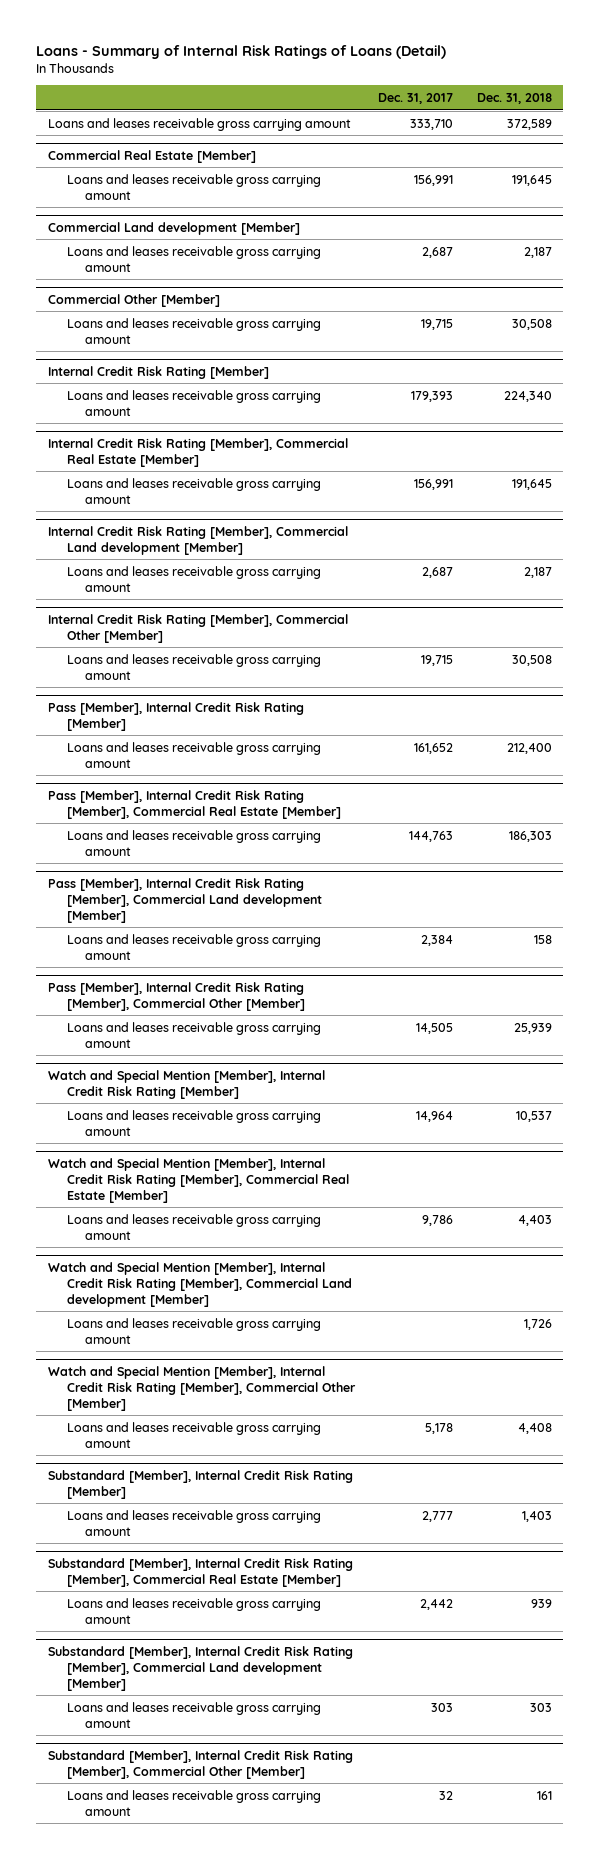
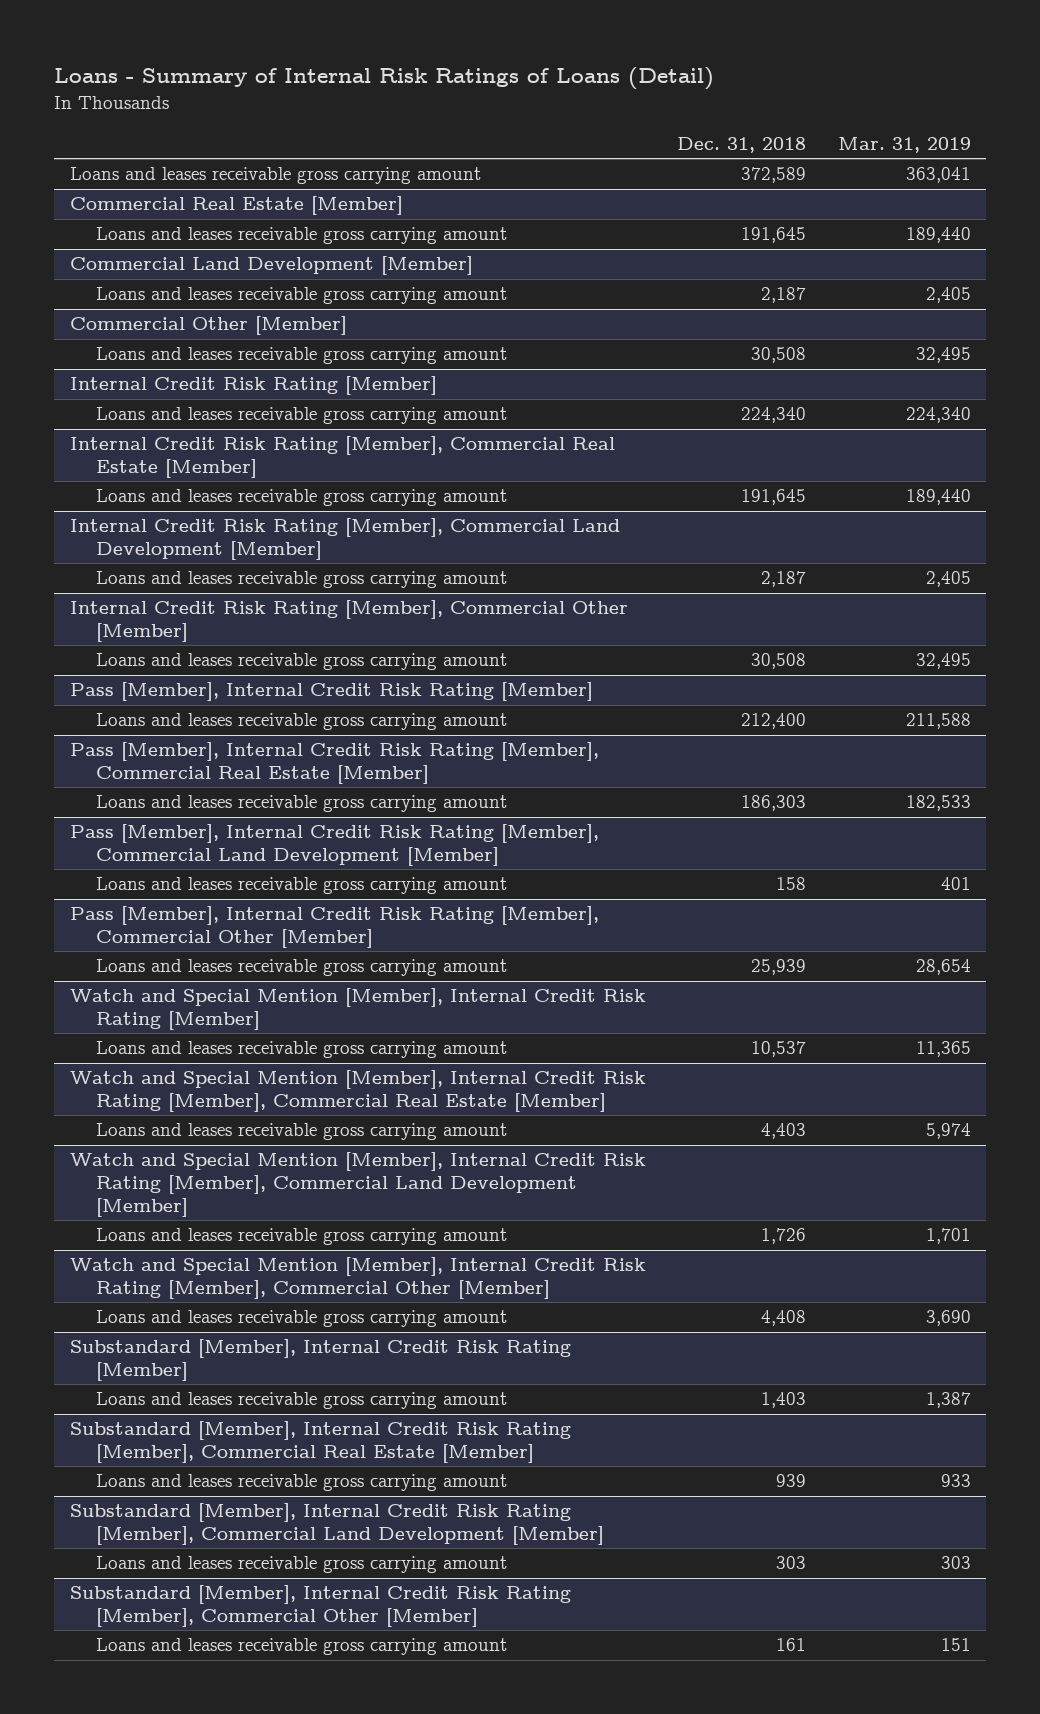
- | Dec. 31, 2017 | Dec. 31, 2018
+ | Dec. 31, 2018 | Mar. 31, 2019
- Commercial Land development [Member]
+ Commercial Land Development [Member]
- Internal Credit Risk Rating [Member], Commercial Land development [Member]
+ Internal Credit Risk Rating [Member], Commercial Land Development [Member]
- Pass [Member], Internal Credit Risk Rating [Member], Commercial Land development [Member]
+ Pass [Member], Internal Credit Risk Rating [Member], Commercial Land Development [Member]
- Watch and Special Mention [Member], Internal Credit Risk Rating [Member], Commercial Land development [Member]
+ Watch and Special Mention [Member], Internal Credit Risk Rating [Member], Commercial Land Development [Member]
- Substandard [Member], Internal Credit Risk Rating [Member], Commercial Land development [Member]
+ Substandard [Member], Internal Credit Risk Rating [Member], Commercial Land Development [Member]

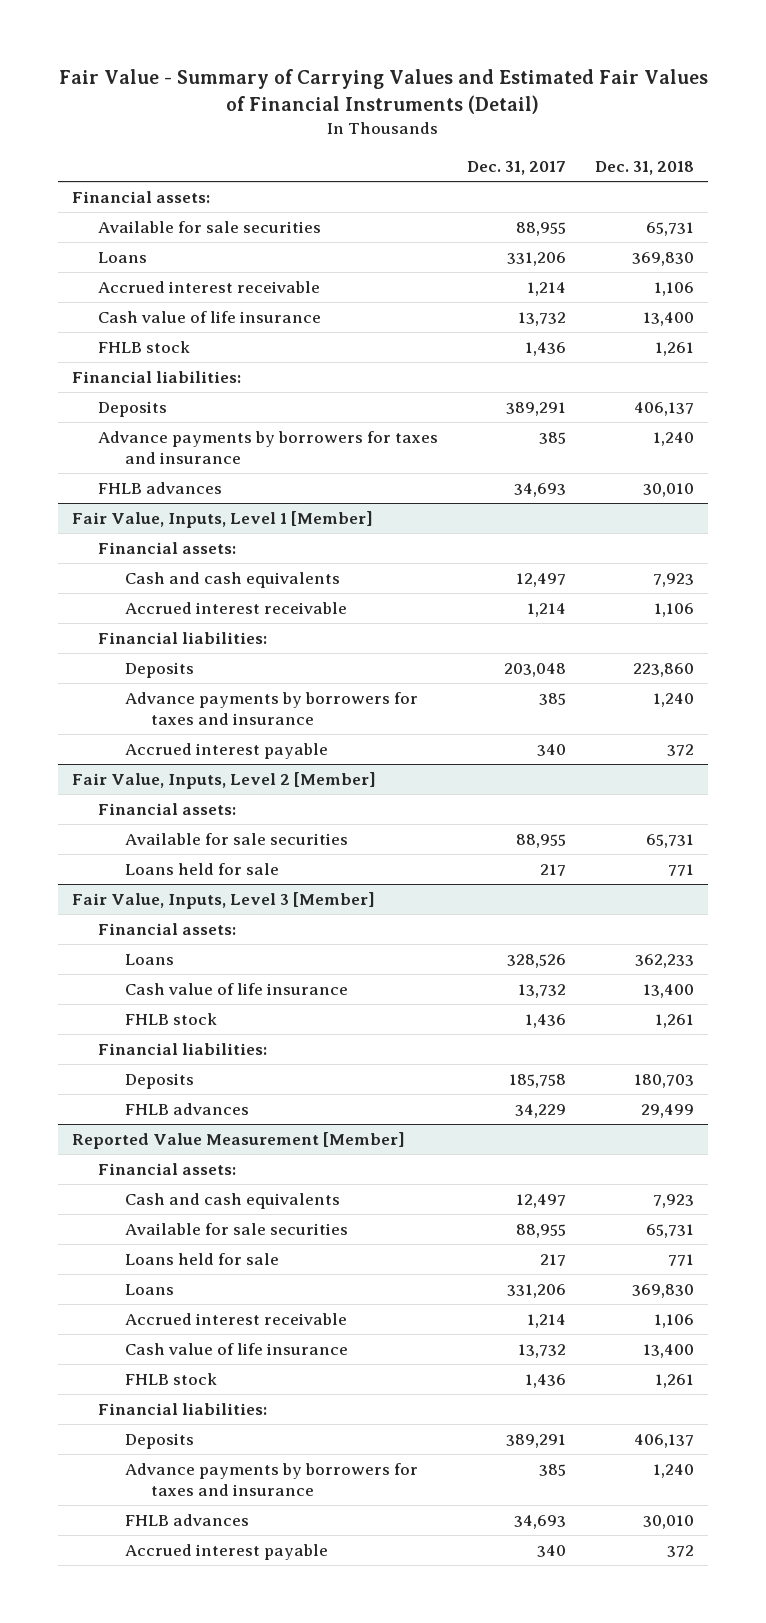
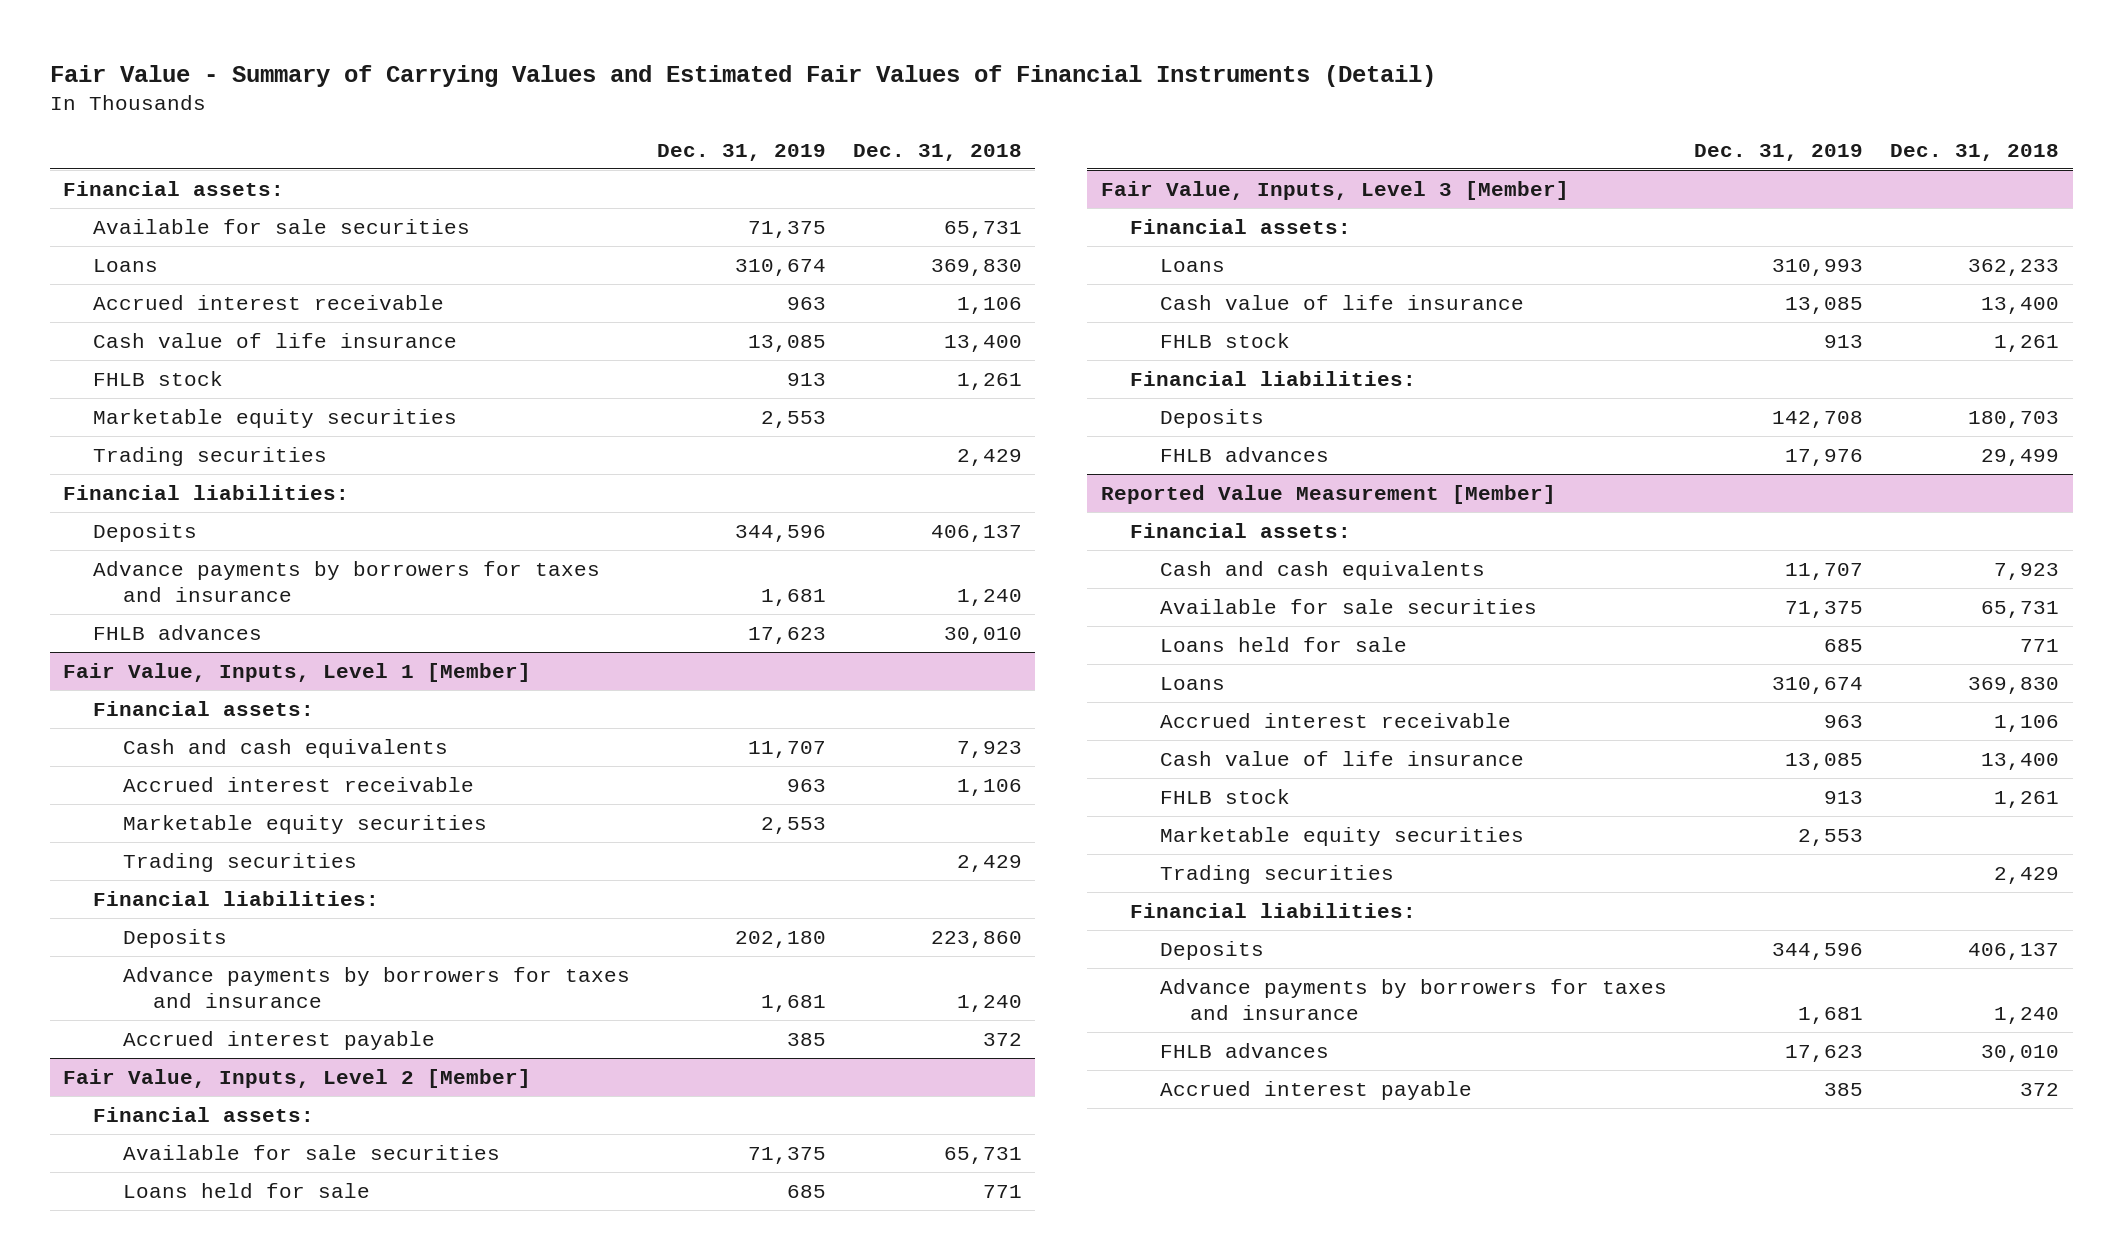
- | Dec. 31, 2017 | Dec. 31, 2018
+ | Dec. 31, 2019 | Dec. 31, 2018
+ Marketable equity securities | 2,553 |
+ Trading securities | | 2,429
@ Fair Value, Inputs, Level 1 [Member]
+ Marketable equity securities | 2,553 |
+ Trading securities | | 2,429
@ Reported Value Measurement [Member]
+ Marketable equity securities | 2,553 |
+ Trading securities | | 2,429

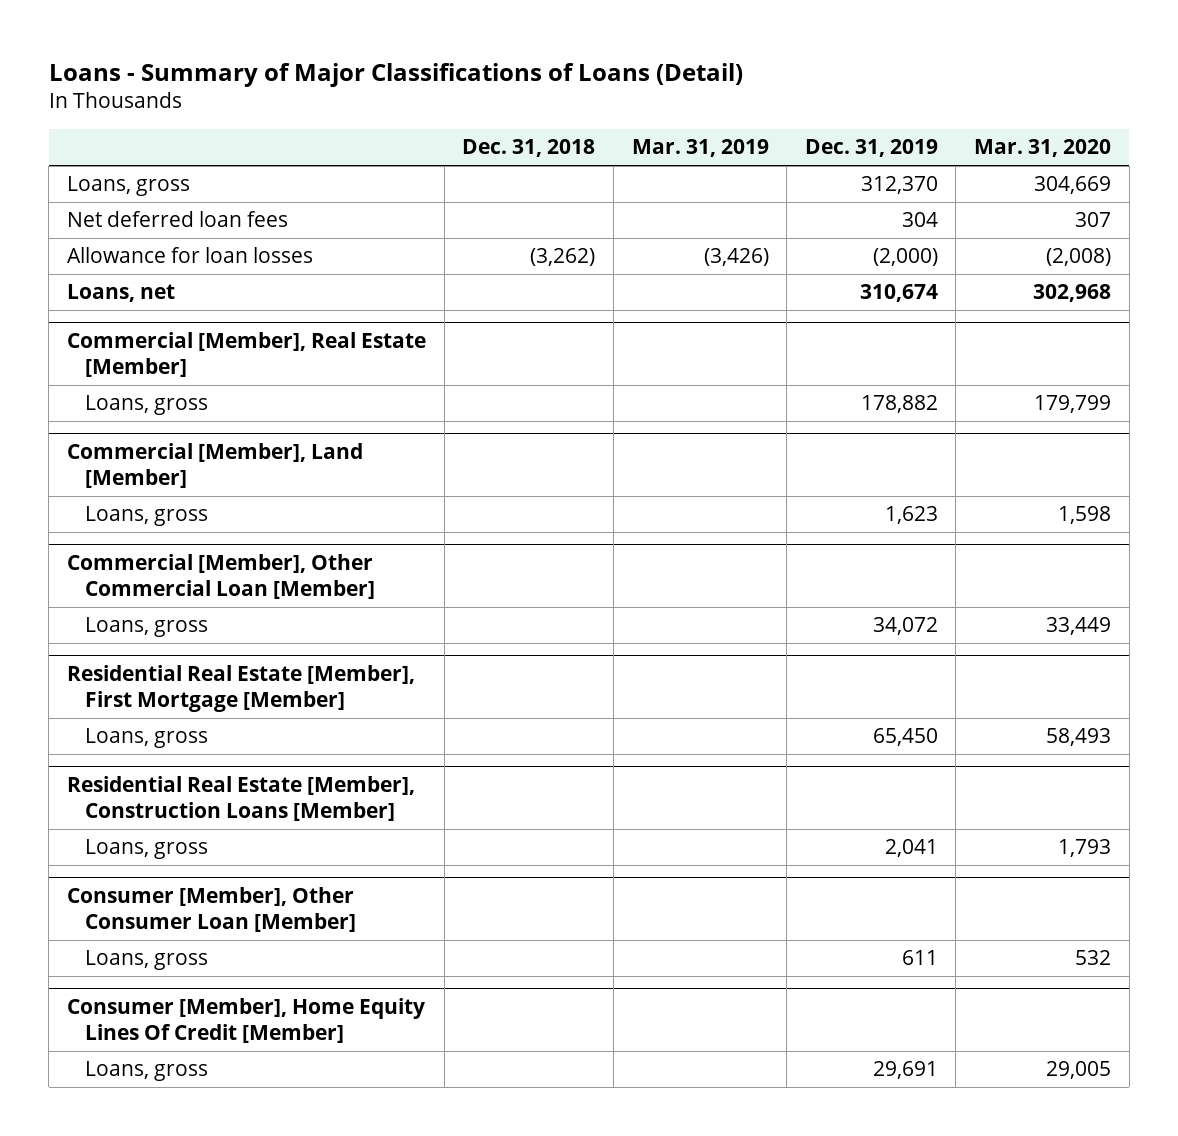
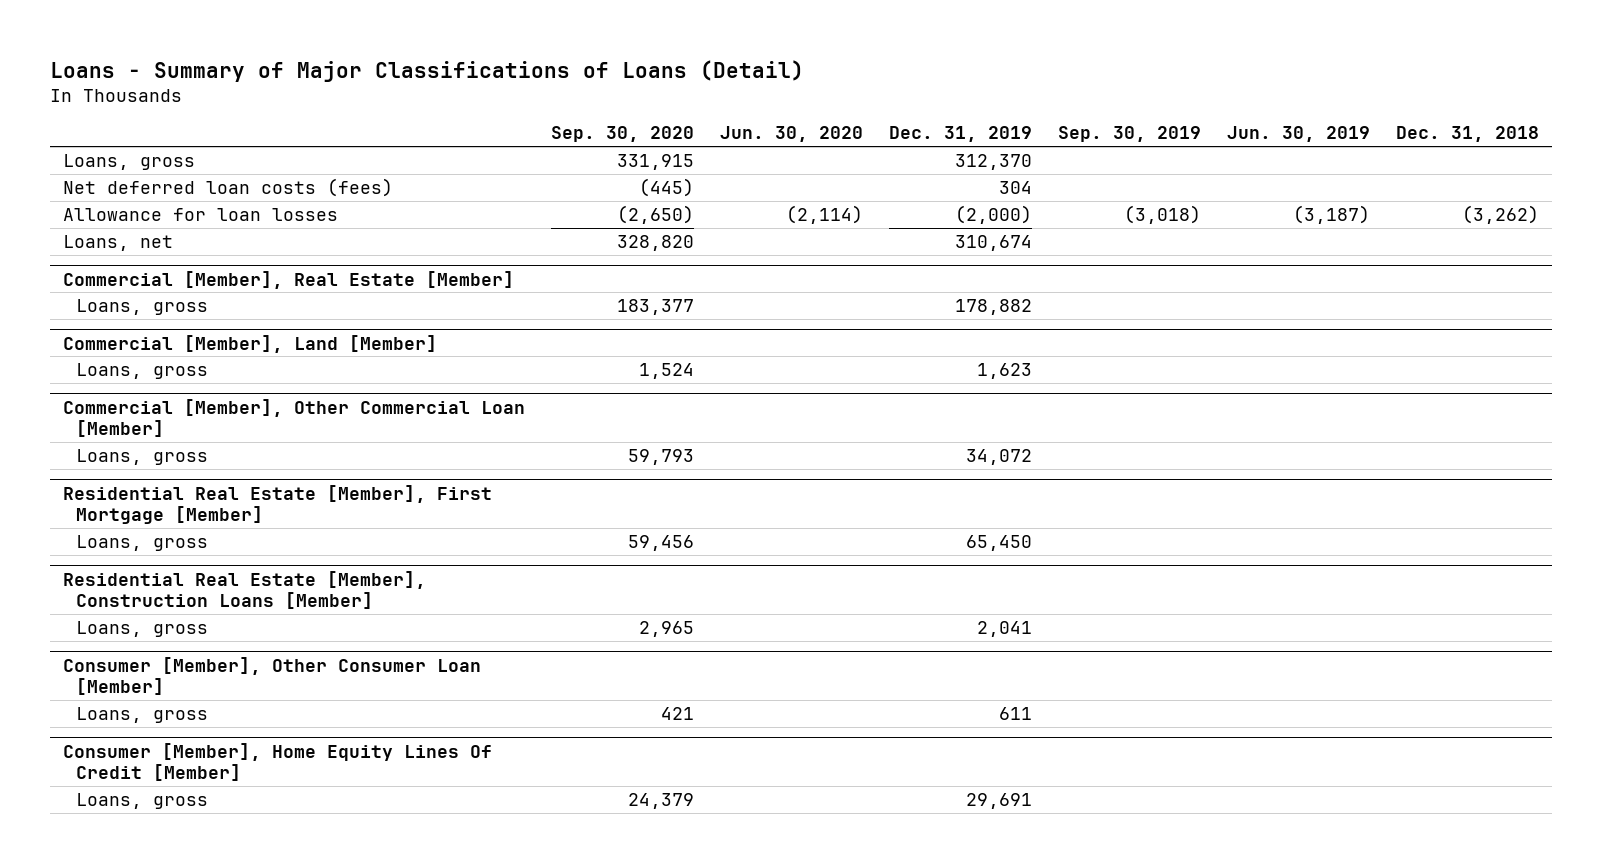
- | Dec. 31, 2018 | Mar. 31, 2019 | Dec. 31, 2019 | Mar. 31, 2020
+ | Sep. 30, 2020 | Jun. 30, 2020 | Dec. 31, 2019 | Sep. 30, 2019 | Jun. 30, 2019 | Dec. 31, 2018
- Net deferred loan fees | | | 304 | 307
+ Net deferred loan costs (fees) | (445) | | 304 | | |

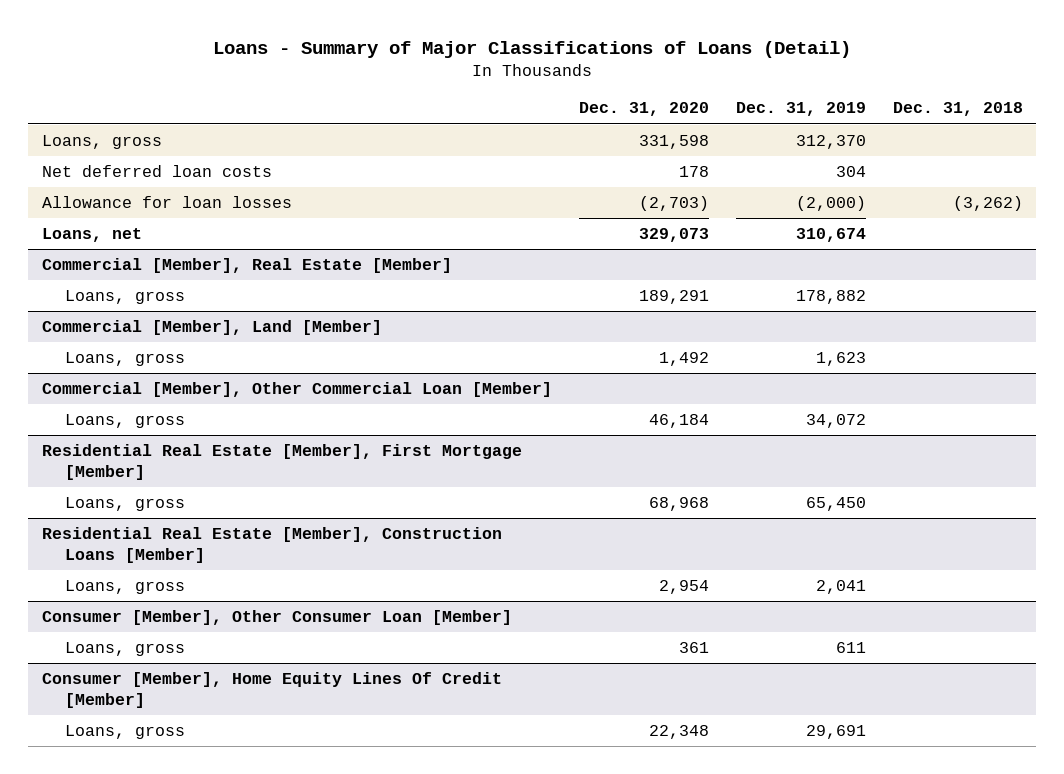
- | Sep. 30, 2020 | Jun. 30, 2020 | Dec. 31, 2019 | Sep. 30, 2019 | Jun. 30, 2019 | Dec. 31, 2018
+ | Dec. 31, 2020 | Dec. 31, 2019 | Dec. 31, 2018
- Net deferred loan costs (fees) | (445) | | 304 | | |
+ Net deferred loan costs | 178 | 304 |

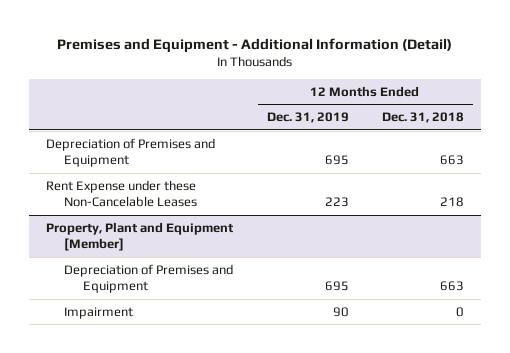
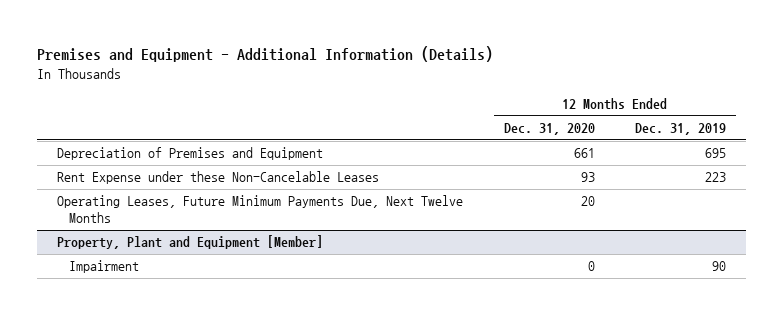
- Premises and Equipment - Additional Information (Detail)
+ Premises and Equipment - Additional Information (Details)
- | 12 Months Ended Dec. 31, 2019 | 12 Months Ended Dec. 31, 2018
+ | 12 Months Ended Dec. 31, 2020 | 12 Months Ended Dec. 31, 2019
+ Operating Leases, Future Minimum Payments Due, Next Twelve Months | 20 |
@ Property, Plant and Equipment [Member]
- Depreciation of Premises and Equipment | 695 | 663

